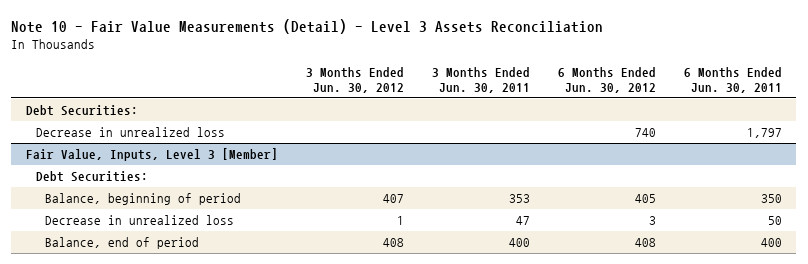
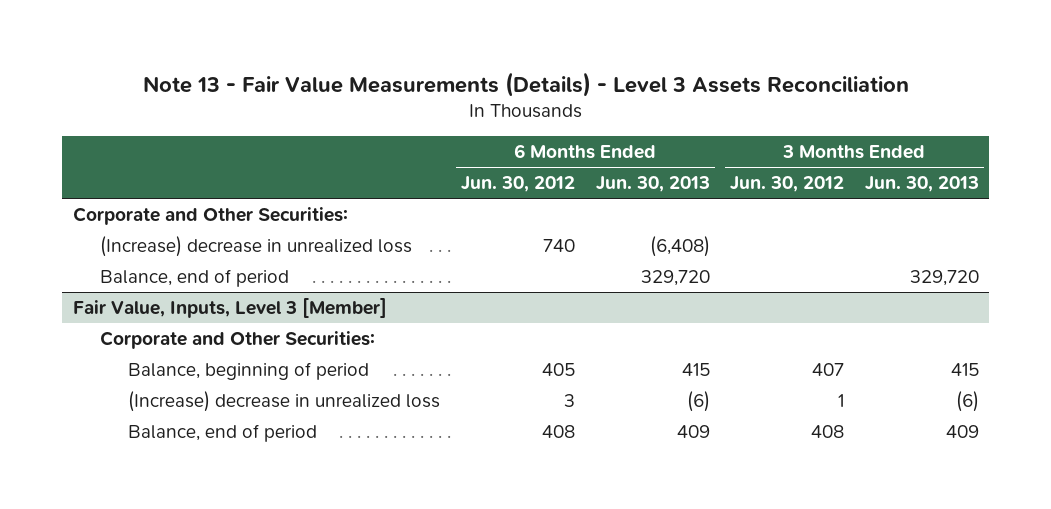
- Note 10 - Fair Value Measurements (Detail) - Level 3 Assets Reconciliation
+ Note 13 - Fair Value Measurements (Details) - Level 3 Assets Reconciliation
- | 3 Months Ended Jun. 30, 2012 | 3 Months Ended Jun. 30, 2011 | 6 Months Ended Jun. 30, 2012 | 6 Months Ended Jun. 30, 2011
+ | 6 Months Ended Jun. 30, 2012 | 6 Months Ended Jun. 30, 2013 | 3 Months Ended Jun. 30, 2012 | 3 Months Ended Jun. 30, 2013
- Debt Securities:
- Decrease in unrealized loss | | | 740 | 1,797
+ Corporate and Other Securities:
+ (Increase) decrease in unrealized loss | 740 | (6,408) | |
+ Balance, end of period | | 329,720 | | 329,720
@ Fair Value, Inputs, Level 3 [Member]
- Debt Securities:
+ Corporate and Other Securities:
- Decrease in unrealized loss | 1 | 47 | 3 | 50
+ (Increase) decrease in unrealized loss | 3 | (6) | 1 | (6)

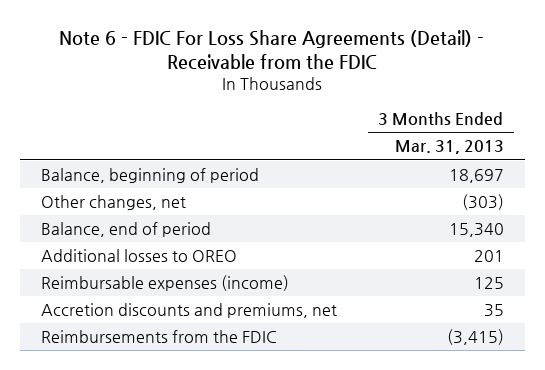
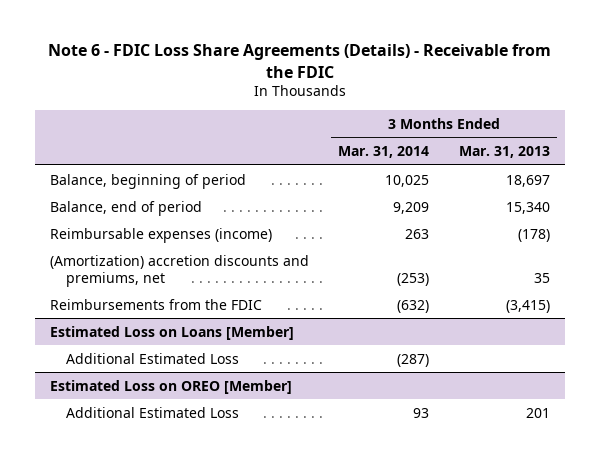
- Note 6 - FDIC For Loss Share Agreements (Detail) - Receivable from the FDIC
+ Note 6 - FDIC Loss Share Agreements (Details) - Receivable from the FDIC
- | 3 Months Ended Mar. 31, 2013
+ | 3 Months Ended Mar. 31, 2014 | 3 Months Ended Mar. 31, 2013
- Other changes, net | (303)
- Additional losses to OREO | 201
- Reimbursable expenses (income) | 125
- Accretion discounts and premiums, net | 35
+ Reimbursable expenses (income) | 263 | (178)
+ (Amortization) accretion discounts and premiums, net | (253) | 35
+ Estimated Loss on Loans [Member]
+ Additional Estimated Loss | (287) |
+ Estimated Loss on OREO [Member]
+ Additional Estimated Loss | 93 | 201

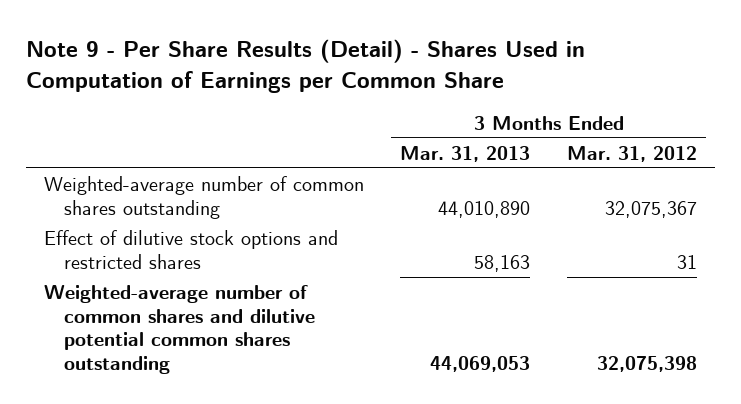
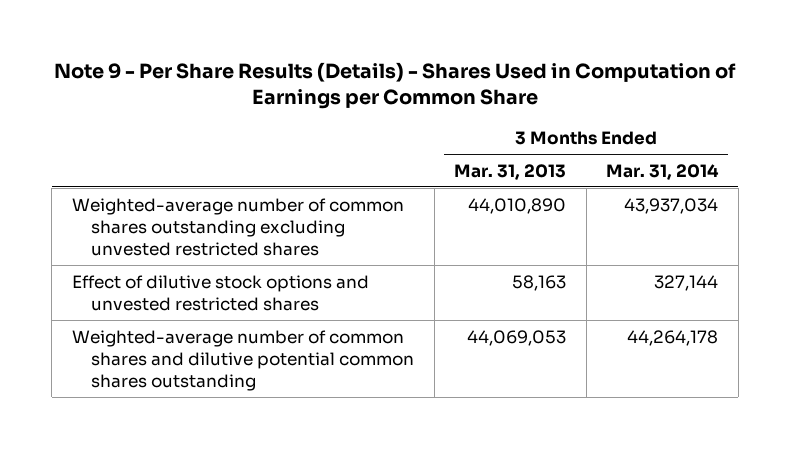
- Note 9 - Per Share Results (Detail) - Shares Used in Computation of Earnings per Common Share
+ Note 9 - Per Share Results (Details) - Shares Used in Computation of Earnings per Common Share
- | 3 Months Ended Mar. 31, 2013 | 3 Months Ended Mar. 31, 2012
+ | 3 Months Ended Mar. 31, 2013 | 3 Months Ended Mar. 31, 2014
- Weighted-average number of common shares outstanding | 44,010,890 | 32,075,367
- Effect of dilutive stock options and restricted shares | 58,163 | 31
+ Weighted-average number of common shares outstanding excluding unvested restricted shares | 44,010,890 | 43,937,034
+ Effect of dilutive stock options and unvested restricted shares | 58,163 | 327,144

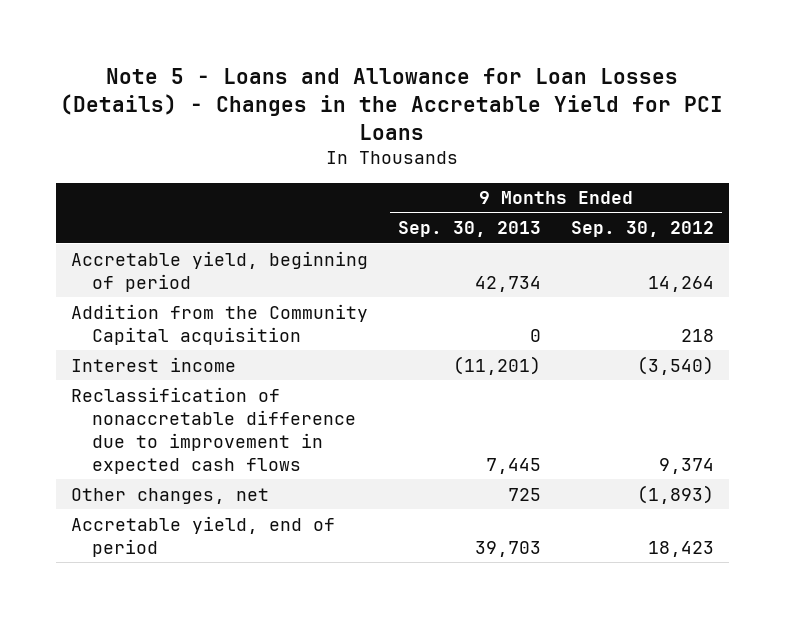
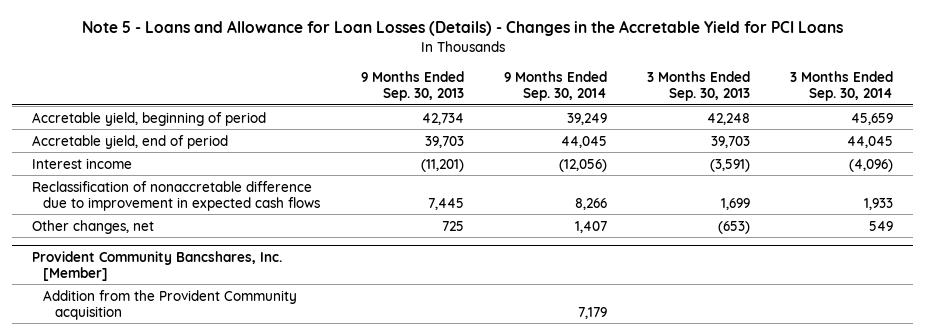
- | 9 Months Ended Sep. 30, 2013 | 9 Months Ended Sep. 30, 2012
+ | 9 Months Ended Sep. 30, 2013 | 9 Months Ended Sep. 30, 2014 | 3 Months Ended Sep. 30, 2013 | 3 Months Ended Sep. 30, 2014
- Addition from the Community Capital acquisition | 0 | 218
moved up: Accretable yield, end of period | 39,703 | 44,045 | 39,703 | 44,045
+ Provident Community Bancshares, Inc. [Member]
+ Addition from the Provident Community acquisition | | 7,179 | |

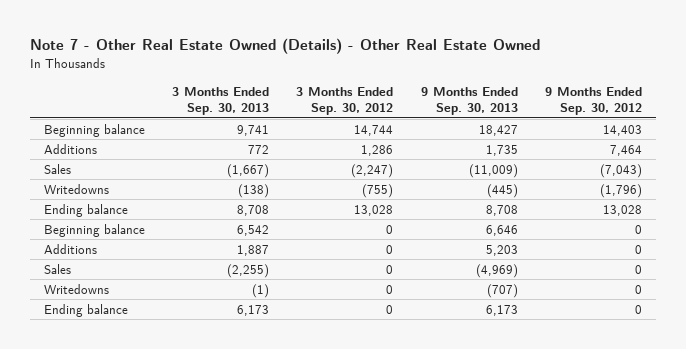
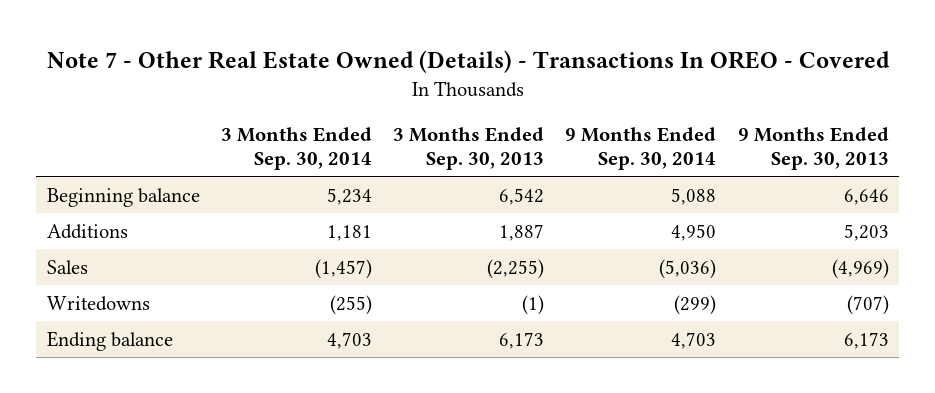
- Note 7 - Other Real Estate Owned (Details) - Other Real Estate Owned
+ Note 7 - Other Real Estate Owned (Details) - Transactions In OREO - Covered
- | 3 Months Ended Sep. 30, 2013 | 3 Months Ended Sep. 30, 2012 | 9 Months Ended Sep. 30, 2013 | 9 Months Ended Sep. 30, 2012
+ | 3 Months Ended Sep. 30, 2014 | 3 Months Ended Sep. 30, 2013 | 9 Months Ended Sep. 30, 2014 | 9 Months Ended Sep. 30, 2013
- Beginning balance | 9,741 | 14,744 | 18,427 | 14,403
- Additions | 772 | 1,286 | 1,735 | 7,464
- Sales | (1,667) | (2,247) | (11,009) | (7,043)
- Writedowns | (138) | (755) | (445) | (1,796)
- Ending balance | 8,708 | 13,028 | 8,708 | 13,028

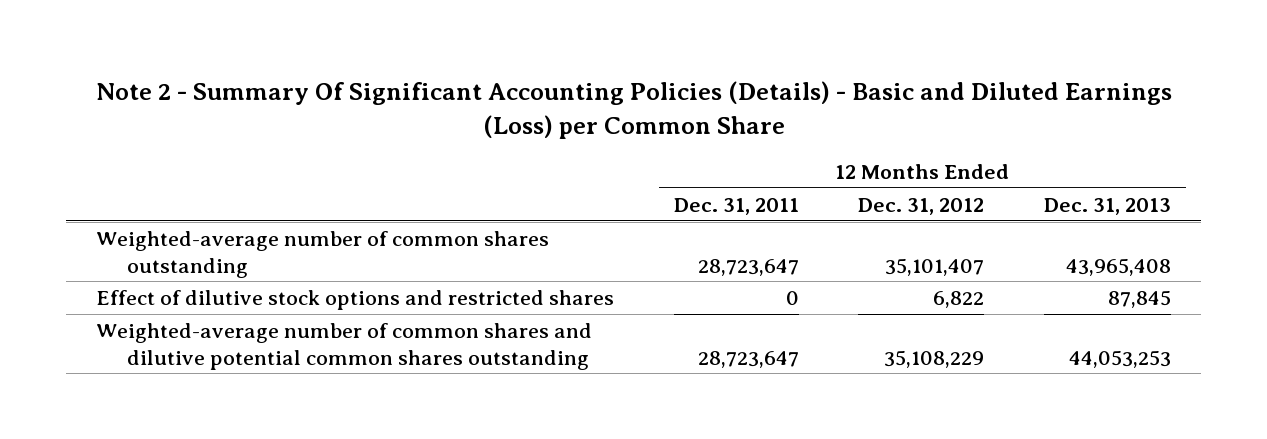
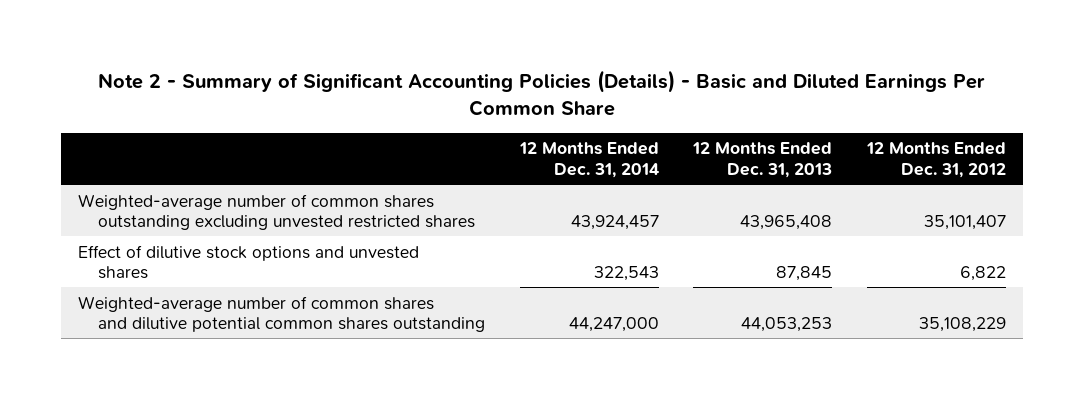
- Note 2 - Summary Of Significant Accounting Policies (Details) - Basic and Diluted Earnings (Loss) per Common Share
+ Note 2 - Summary of Significant Accounting Policies (Details) - Basic and Diluted Earnings Per Common Share
- | 12 Months Ended Dec. 31, 2011 | 12 Months Ended Dec. 31, 2012 | 12 Months Ended Dec. 31, 2013
+ | 12 Months Ended Dec. 31, 2014 | 12 Months Ended Dec. 31, 2013 | 12 Months Ended Dec. 31, 2012
- Weighted-average number of common shares outstanding | 28,723,647 | 35,101,407 | 43,965,408
- Effect of dilutive stock options and restricted shares | 0 | 6,822 | 87,845
+ Weighted-average number of common shares outstanding excluding unvested restricted shares | 43,924,457 | 43,965,408 | 35,101,407
+ Effect of dilutive stock options and unvested shares | 322,543 | 87,845 | 6,822

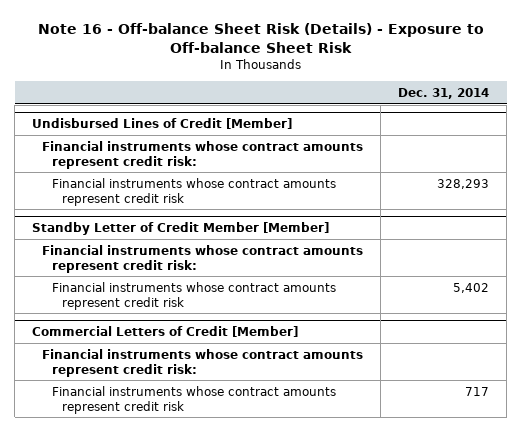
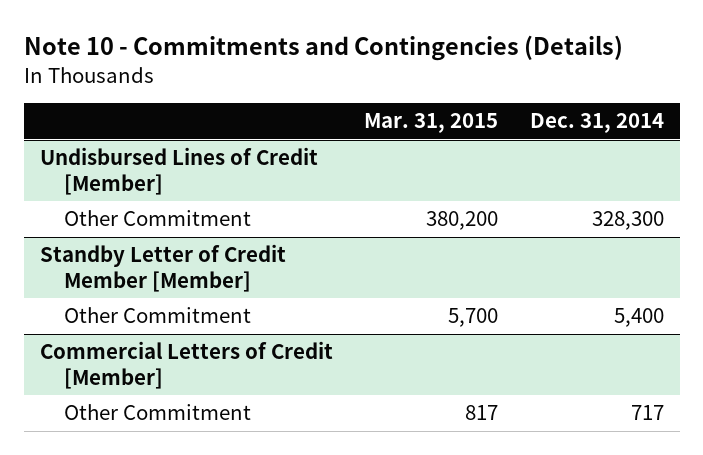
- Note 16 - Off-balance Sheet Risk (Details) - Exposure to Off-balance Sheet Risk
+ Note 10 - Commitments and Contingencies (Details)
- | Dec. 31, 2014
+ | Mar. 31, 2015 | Dec. 31, 2014
@ Undisbursed Lines of Credit [Member]
- Financial instruments whose contract amounts represent credit risk:
- Financial instrumеnts whosе contract amounts rеprеsеnt crеdit risk | 328,293
+ Other Commitment | 380,200 | 328,300
@ Standby Letter of Credit Member [Member]
- Financial instruments whose contract amounts represent credit risk:
- Financial instrumеnts whosе contract amounts rеprеsеnt crеdit risk | 5,402
+ Other Commitment | 5,700 | 5,400
@ Commercial Letters of Credit [Member]
- Financial instruments whose contract amounts represent credit risk:
- Financial instrumеnts whosе contract amounts rеprеsеnt crеdit risk | 717
+ Other Commitment | 817 | 717

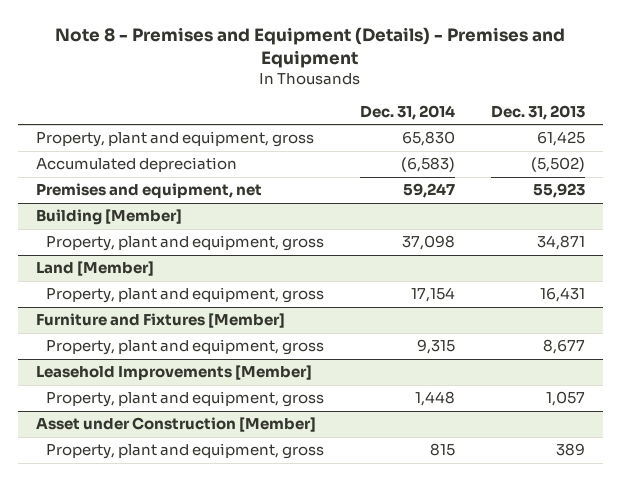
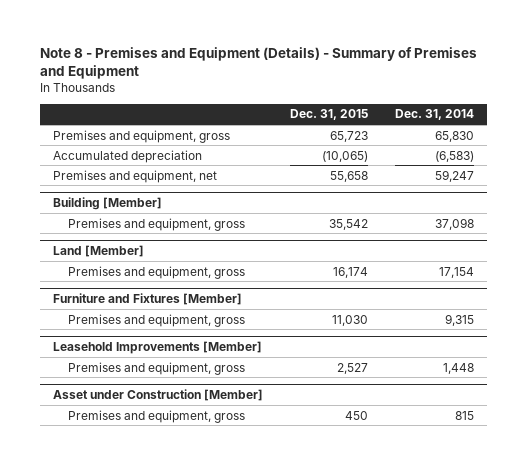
- Note 8 - Premises and Equipment (Details) - Premises and Equipment
+ Note 8 - Premises and Equipment (Details) - Summary of Premises and Equipment
- | Dec. 31, 2014 | Dec. 31, 2013
+ | Dec. 31, 2015 | Dec. 31, 2014
- Property, plant and equipment, gross | 65,830 | 61,425
+ Premises and equipment, gross | 65,723 | 65,830
@ Building [Member]
- Property, plant and equipment, gross | 37,098 | 34,871
+ Premises and equipment, gross | 35,542 | 37,098
@ Land [Member]
- Property, plant and equipment, gross | 17,154 | 16,431
+ Premises and equipment, gross | 16,174 | 17,154
@ Furniture and Fixtures [Member]
- Property, plant and equipment, gross | 9,315 | 8,677
+ Premises and equipment, gross | 11,030 | 9,315
@ Leasehold Improvements [Member]
- Property, plant and equipment, gross | 1,448 | 1,057
+ Premises and equipment, gross | 2,527 | 1,448
@ Asset under Construction [Member]
- Property, plant and equipment, gross | 815 | 389
+ Premises and equipment, gross | 450 | 815

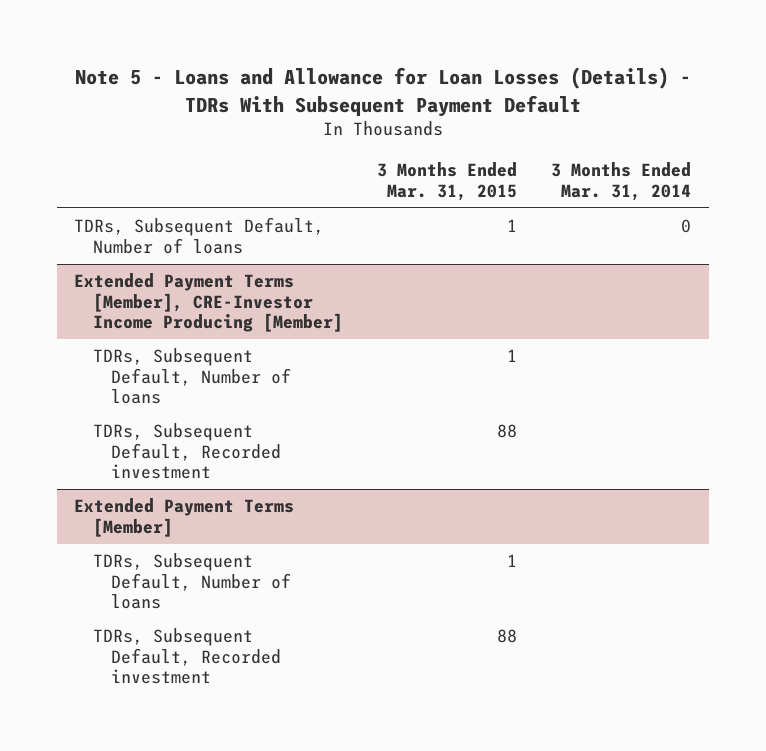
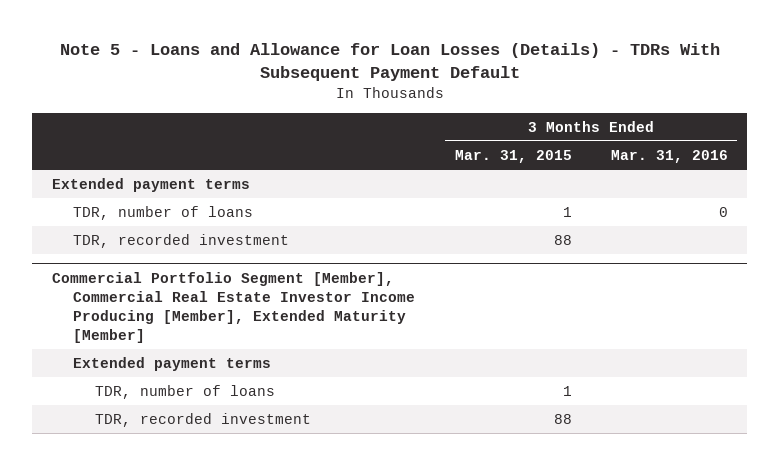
- | 3 Months Ended Mar. 31, 2015 | 3 Months Ended Mar. 31, 2014
+ | 3 Months Ended Mar. 31, 2015 | 3 Months Ended Mar. 31, 2016
- TDRs, Subsequent Default, Number of loans | 1 | 0
- Extended Payment Terms [Member], CRE-Investor Income Producing [Member]
- TDRs, Subsequent Default, Number of loans | 1 |
- TDRs, Subsequent Default, Recorded investment | 88 |
- Extended Payment Terms [Member]
- TDRs, Subsequent Default, Number of loans | 1 |
- TDRs, Subsequent Default, Recorded investment | 88 |
+ Extended payment terms
+ TDR, number of loans | 1 | 0
+ TDR, recorded investment | 88 |
+ Commercial Portfolio Segment [Member], Commercial Real Estate Investor Income Producing [Member], Extended Maturity [Member]
+ Extended payment terms
+ TDR, number of loans | 1 |
+ TDR, recorded investment | 88 |

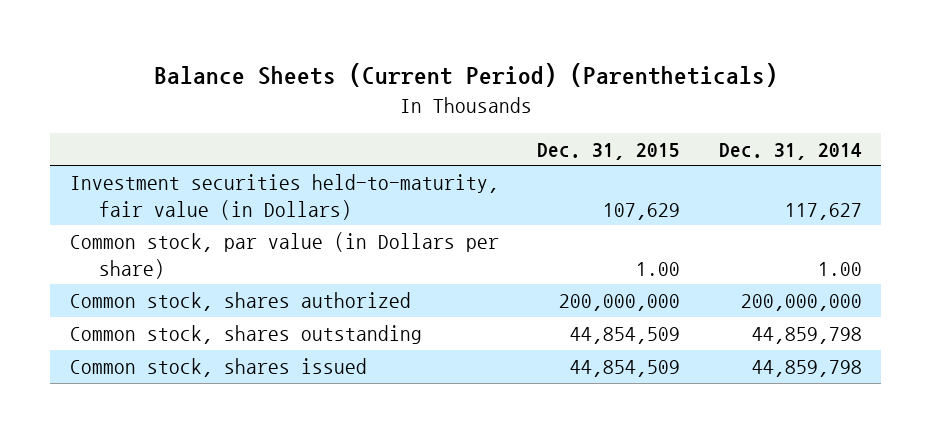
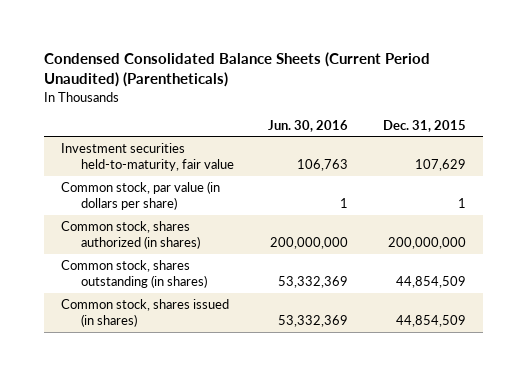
- Balance Sheets (Current Period) (Parentheticals)
+ Condensed Consolidated Balance Sheets (Current Period Unaudited) (Parentheticals)
- | Dec. 31, 2015 | Dec. 31, 2014
+ | Jun. 30, 2016 | Dec. 31, 2015
- Investment securities held-to-maturity, fair value (in Dollars) | 107,629 | 117,627
- Common stock, par value (in Dollars per share) | 1.00 | 1.00
- Common stock, shares authorized | 200,000,000 | 200,000,000
- Common stock, shares outstanding | 44,854,509 | 44,859,798
- Common stock, shares issued | 44,854,509 | 44,859,798
+ Investment securities held-to-maturity, fair value | 106,763 | 107,629
+ Common stock, par value (in dollars per share) | 1 | 1
+ Common stock, shares authorized (in shares) | 200,000,000 | 200,000,000
+ Common stock, shares outstanding (in shares) | 53,332,369 | 44,854,509
+ Common stock, shares issued (in shares) | 53,332,369 | 44,854,509

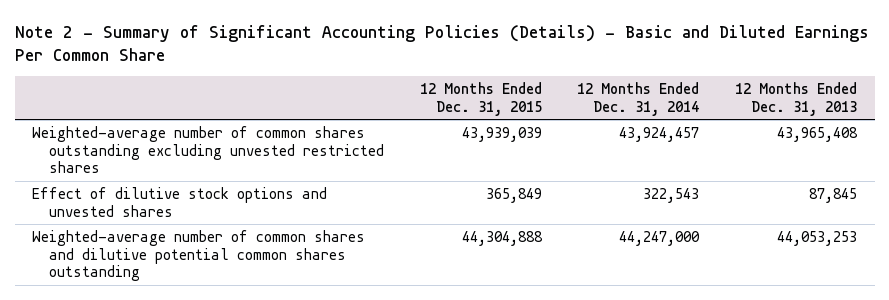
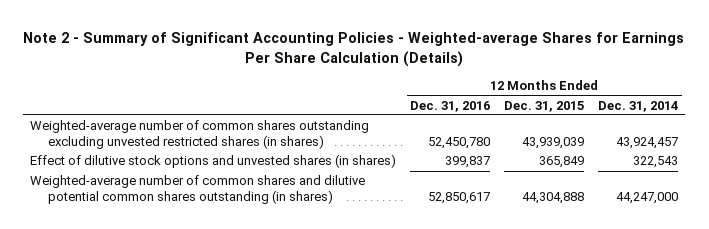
- Note 2 - Summary of Significant Accounting Policies (Details) - Basic and Diluted Earnings Per Common Share
+ Note 2 - Summary of Significant Accounting Policies - Weighted-average Shares for Earnings Per Share Calculation (Details)
- | 12 Months Ended Dec. 31, 2015 | 12 Months Ended Dec. 31, 2014 | 12 Months Ended Dec. 31, 2013
+ | 12 Months Ended Dec. 31, 2016 | 12 Months Ended Dec. 31, 2015 | 12 Months Ended Dec. 31, 2014
- Weighted-average number of common shares outstanding excluding unvested restricted shares | 43,939,039 | 43,924,457 | 43,965,408
- Effect of dilutive stock options and unvested shares | 365,849 | 322,543 | 87,845
- Weighted-average number of common shares and dilutive potential common shares outstanding | 44,304,888 | 44,247,000 | 44,053,253
+ Weighted-average number of common shares outstanding excluding unvested restricted shares (in shares) | 52,450,780 | 43,939,039 | 43,924,457
+ Effect of dilutive stock options and unvested shares (in shares) | 399,837 | 365,849 | 322,543
+ Weighted-average number of common shares and dilutive potential common shares outstanding (in shares) | 52,850,617 | 44,304,888 | 44,247,000

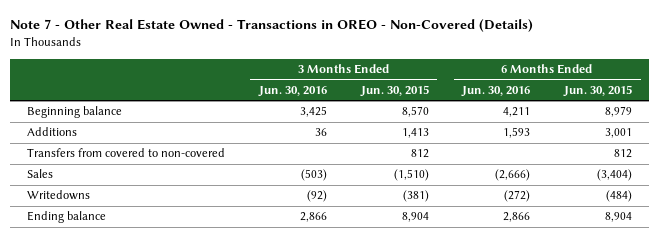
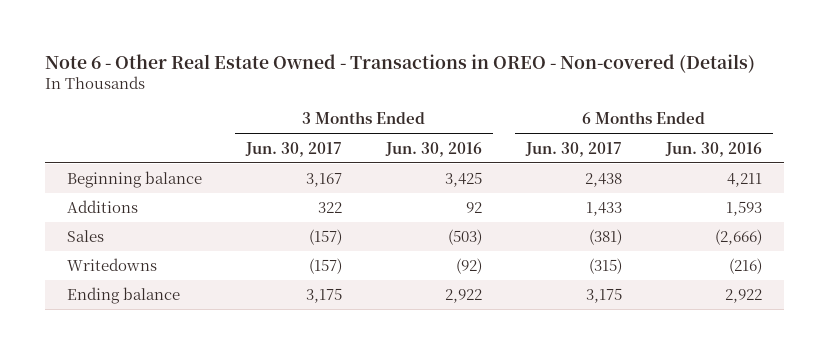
- Note 7 - Other Real Estate Owned - Transactions in OREO - Non-Covered (Details)
+ Note 6 - Other Real Estate Owned - Transactions in OREO - Non-covered (Details)
- | 3 Months Ended Jun. 30, 2016 | 3 Months Ended Jun. 30, 2015 | 6 Months Ended Jun. 30, 2016 | 6 Months Ended Jun. 30, 2015
+ | 3 Months Ended Jun. 30, 2017 | 3 Months Ended Jun. 30, 2016 | 6 Months Ended Jun. 30, 2017 | 6 Months Ended Jun. 30, 2016
- Additions | 36 | 1,413 | 1,593 | 3,001
- Transfers from covered to non-covered | | 812 | | 812
+ Additions | 322 | 92 | 1,433 | 1,593
- Writedowns | (92) | (381) | (272) | (484)
- Ending balance | 2,866 | 8,904 | 2,866 | 8,904
+ Writedowns | (157) | (92) | (315) | (216)
+ Ending balance | 3,175 | 2,922 | 3,175 | 2,922

